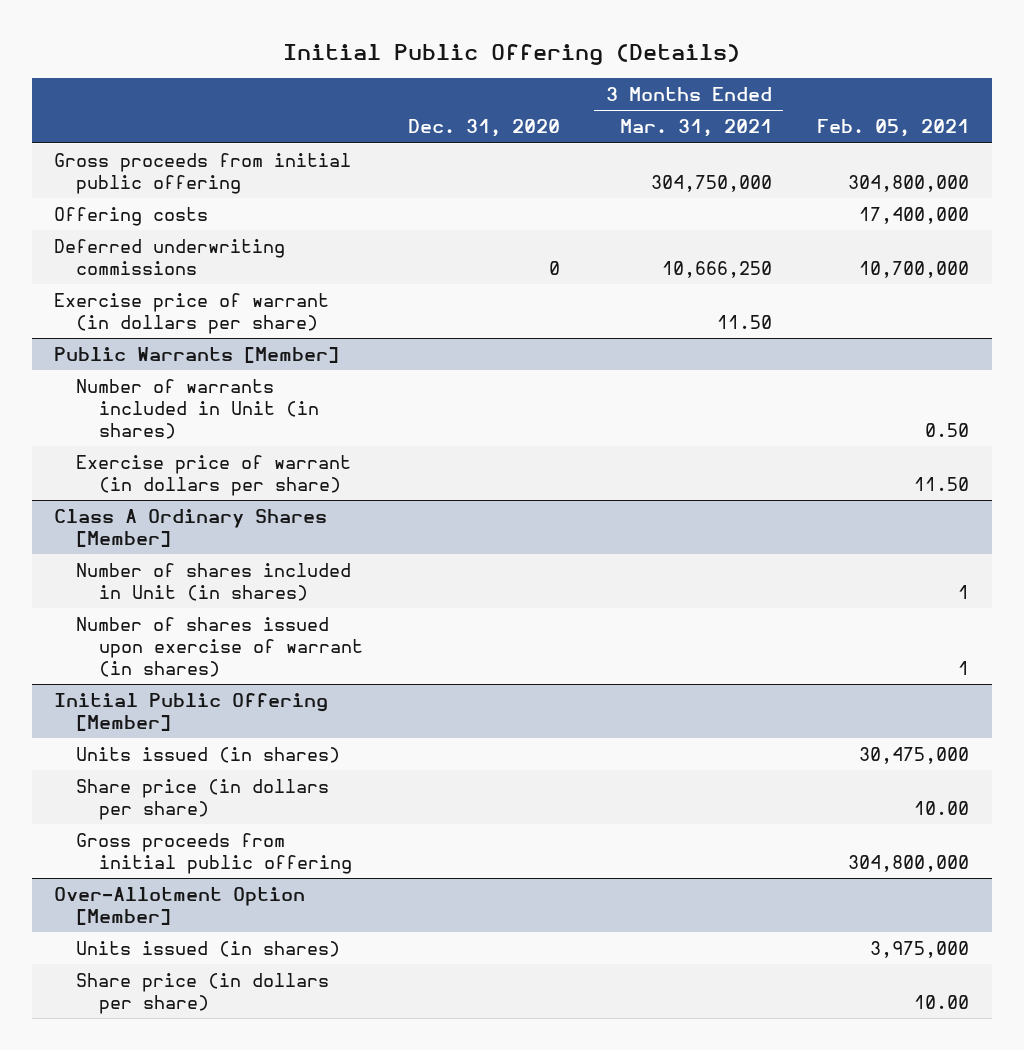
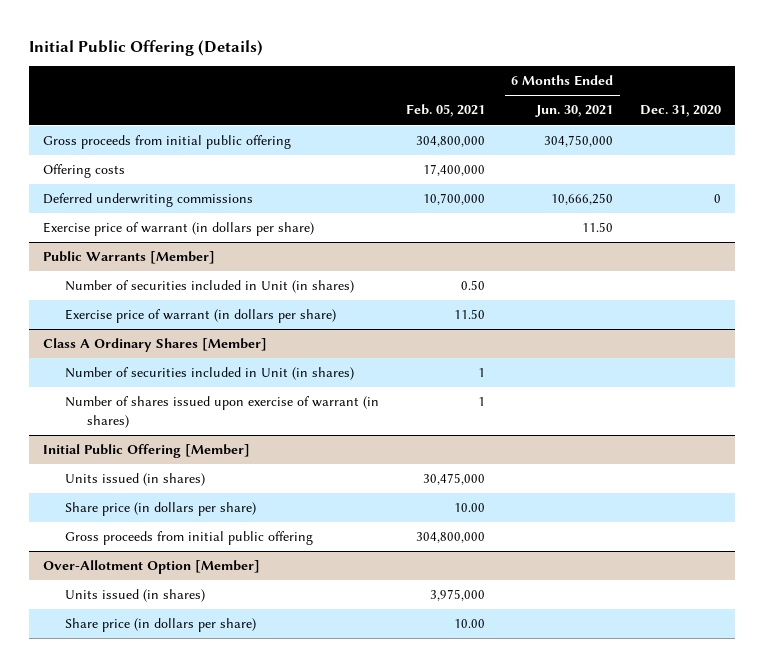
- | Dec. 31, 2020 | 3 Months Ended Mar. 31, 2021 | Feb. 05, 2021
+ | Feb. 05, 2021 | 6 Months Ended Jun. 30, 2021 | Dec. 31, 2020
@ Public Warrants [Member]
- Number of warrants included in Unit (in shares) | | | 0.50
+ Number of securities included in Unit (in shares) | 0.50 | |
@ Class A Ordinary Shares [Member]
- Number of shares included in Unit (in shares) | | | 1
+ Number of securities included in Unit (in shares) | 1 | |

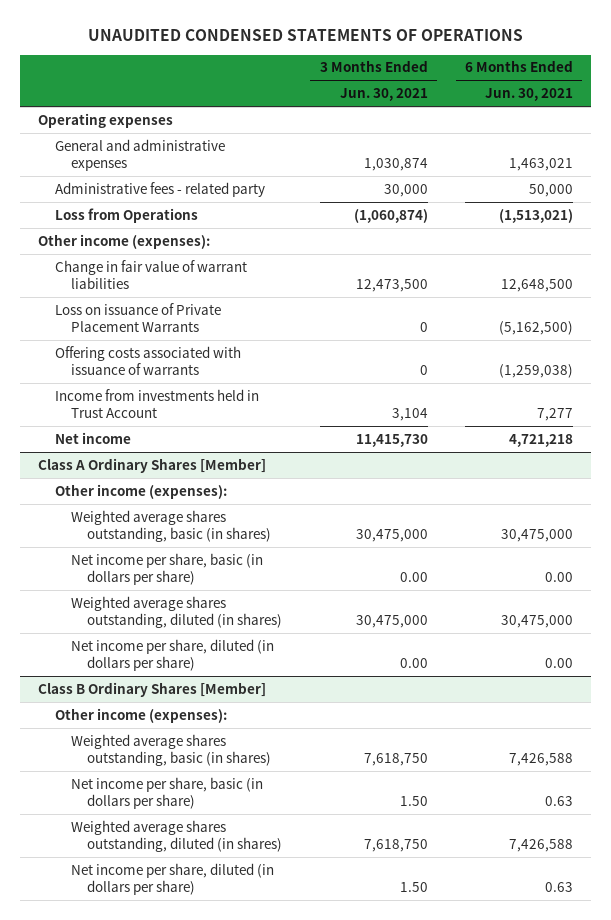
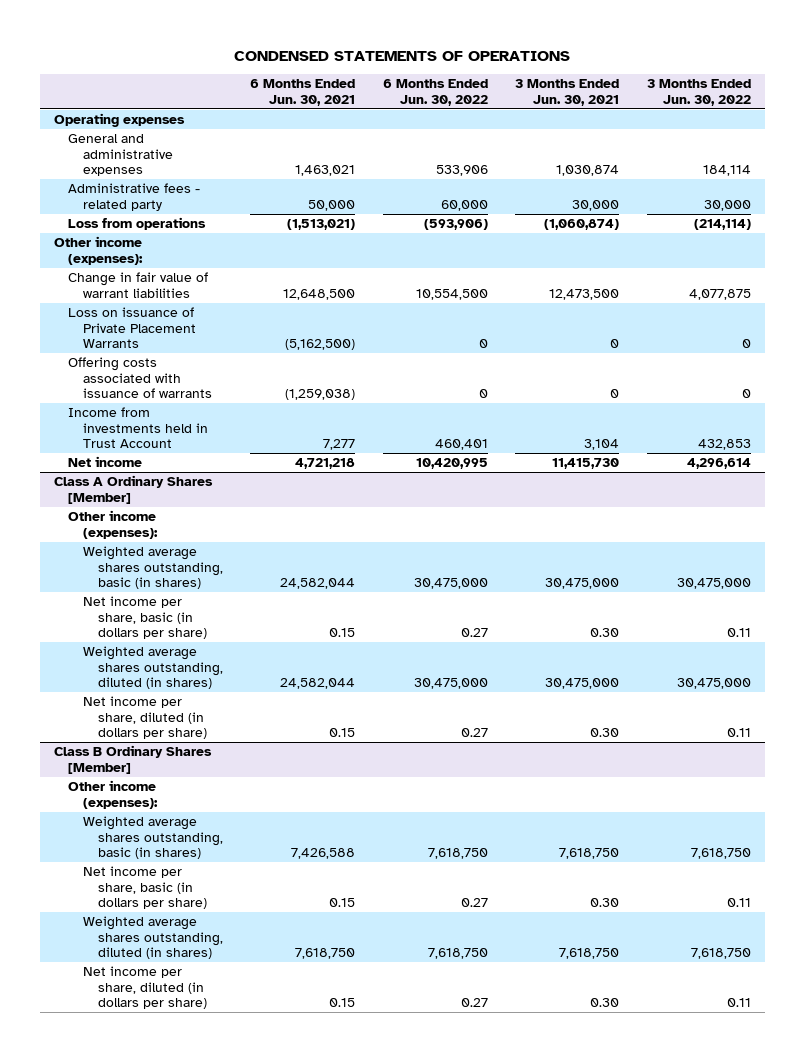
- UNAUDITED CONDENSED STATEMENTS OF OPERATIONS
+ CONDENSED STATEMENTS OF OPERATIONS
- | 3 Months Ended Jun. 30, 2021 | 6 Months Ended Jun. 30, 2021
+ | 6 Months Ended Jun. 30, 2021 | 6 Months Ended Jun. 30, 2022 | 3 Months Ended Jun. 30, 2021 | 3 Months Ended Jun. 30, 2022
- Loss from Operations | (1,060,874) | (1,513,021)
+ Loss from operations | (1,513,021) | (593,906) | (1,060,874) | (214,114)
@ Class A Ordinary Shares [Member]
- Weighted average shares outstanding, basic (in shares) | 30,475,000 | 30,475,000
- Net income per share, basic (in dollars per share) | 0.00 | 0.00
- Weighted average shares outstanding, diluted (in shares) | 30,475,000 | 30,475,000
- Net income per share, diluted (in dollars per share) | 0.00 | 0.00
+ Weighted average shares outstanding, basic (in shares) | 24,582,044 | 30,475,000 | 30,475,000 | 30,475,000
+ Net income per share, basic (in dollars per share) | 0.15 | 0.27 | 0.30 | 0.11
+ Weighted average shares outstanding, diluted (in shares) | 24,582,044 | 30,475,000 | 30,475,000 | 30,475,000
+ Net income per share, diluted (in dollars per share) | 0.15 | 0.27 | 0.30 | 0.11
@ Class B Ordinary Shares [Member]
- Net income per share, basic (in dollars per share) | 1.50 | 0.63
- Weighted average shares outstanding, diluted (in shares) | 7,618,750 | 7,426,588
- Net income per share, diluted (in dollars per share) | 1.50 | 0.63
+ Net income per share, basic (in dollars per share) | 0.15 | 0.27 | 0.30 | 0.11
+ Weighted average shares outstanding, diluted (in shares) | 7,618,750 | 7,618,750 | 7,618,750 | 7,618,750
+ Net income per share, diluted (in dollars per share) | 0.15 | 0.27 | 0.30 | 0.11

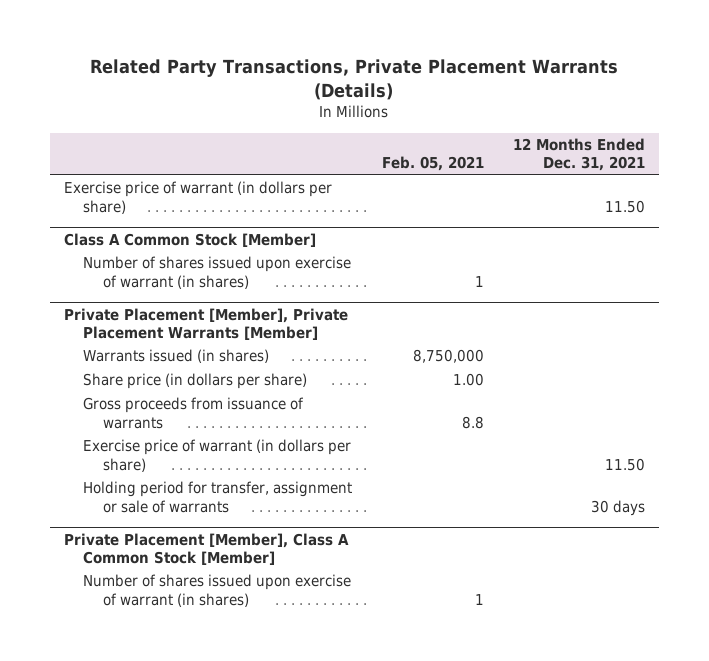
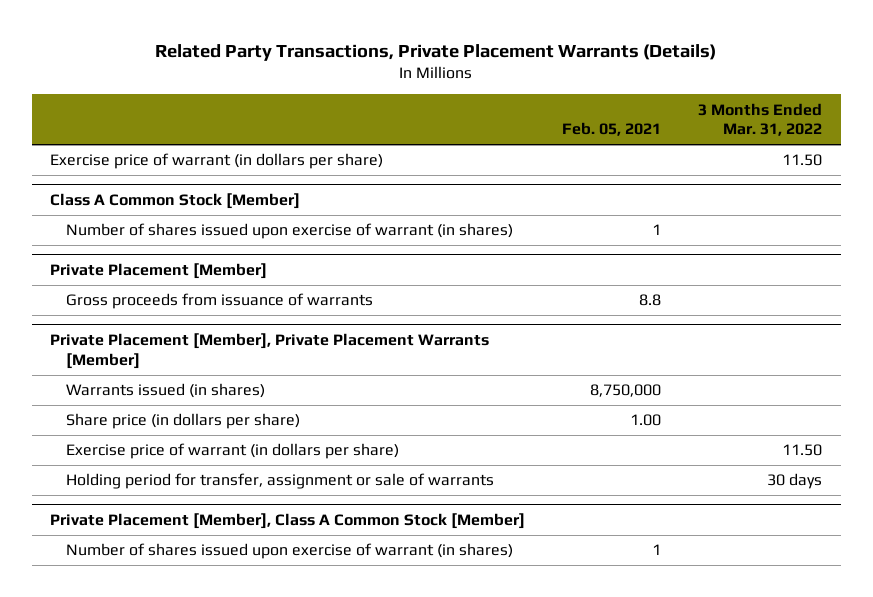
- | Feb. 05, 2021 | 12 Months Ended Dec. 31, 2021
+ | Feb. 05, 2021 | 3 Months Ended Mar. 31, 2022
+ Private Placement [Member]
+ Gross proceeds from issuance of warrants | 8.8 |
@ Private Placement [Member], Private Placement Warrants [Member]
- Gross proceeds from issuance of warrants | 8.8 |

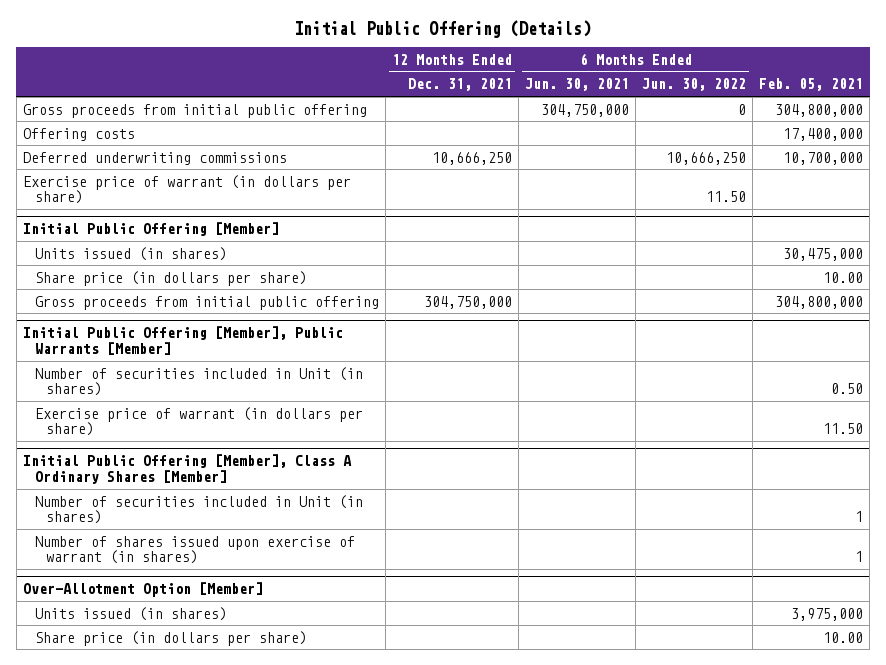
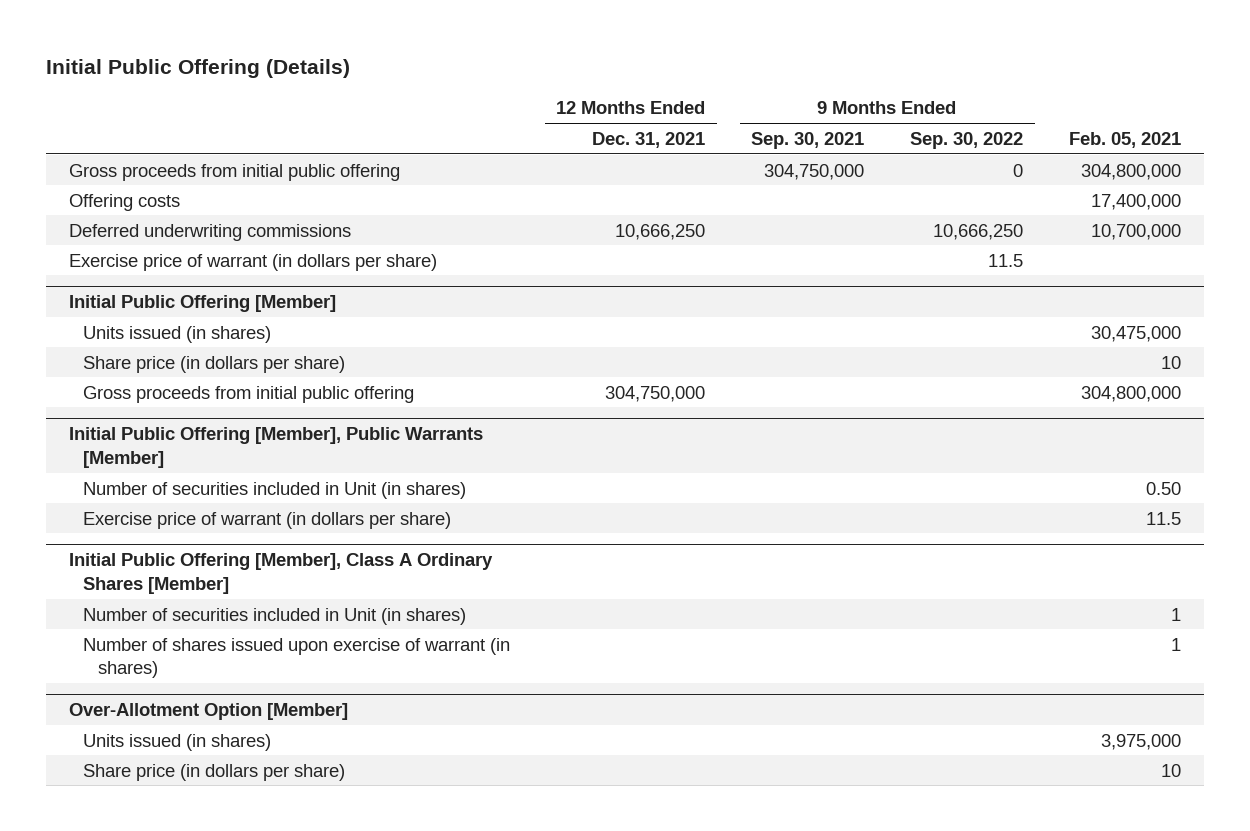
- | 12 Months Ended Dec. 31, 2021 | 6 Months Ended Jun. 30, 2021 | 6 Months Ended Jun. 30, 2022 | Feb. 05, 2021
+ | 12 Months Ended Dec. 31, 2021 | 9 Months Ended Sep. 30, 2021 | 9 Months Ended Sep. 30, 2022 | Feb. 05, 2021
@ Initial Public Offering [Member]
- Share price (in dollars per share) | | | | 10.00
+ Share price (in dollars per share) | | | | 10
@ Initial Public Offering [Member], Public Warrants [Member]
- Exercise price of warrant (in dollars per share) | | | | 11.50
+ Exercise price of warrant (in dollars per share) | | | | 11.5
@ Over-Allotment Option [Member]
- Share price (in dollars per share) | | | | 10.00
+ Share price (in dollars per share) | | | | 10

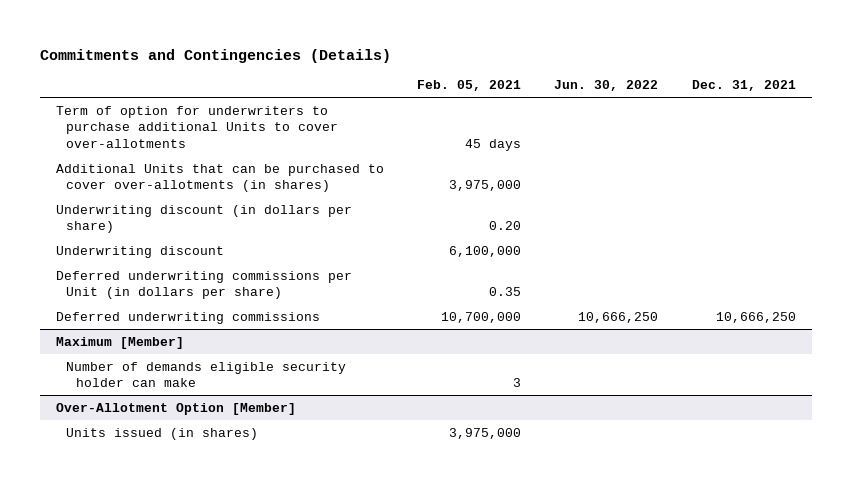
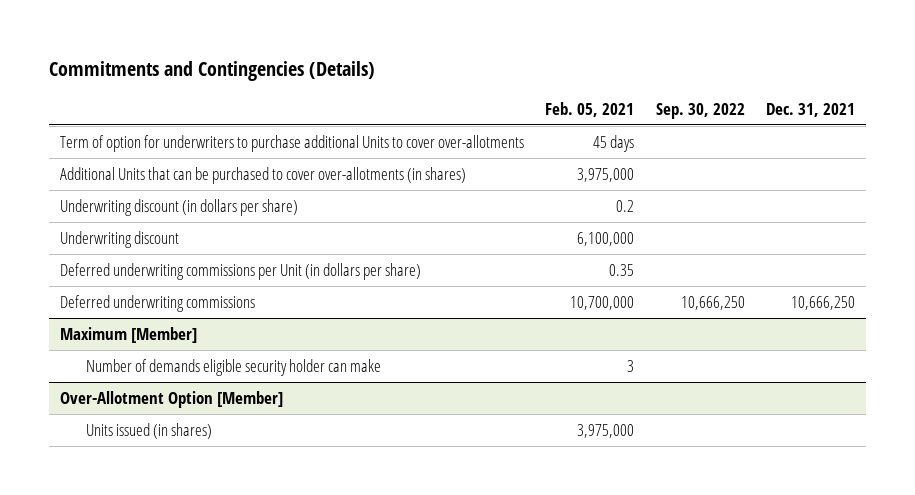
- | Feb. 05, 2021 | Jun. 30, 2022 | Dec. 31, 2021
+ | Feb. 05, 2021 | Sep. 30, 2022 | Dec. 31, 2021
- Underwriting discount (in dollars per share) | 0.20 | |
+ Underwriting discount (in dollars per share) | 0.2 | |

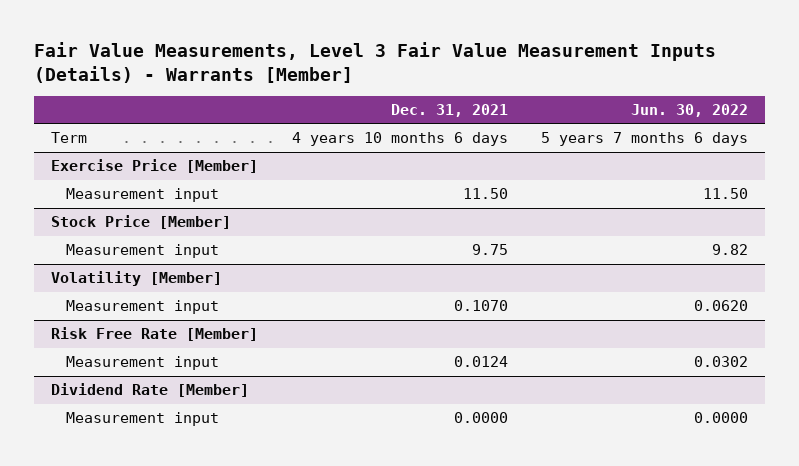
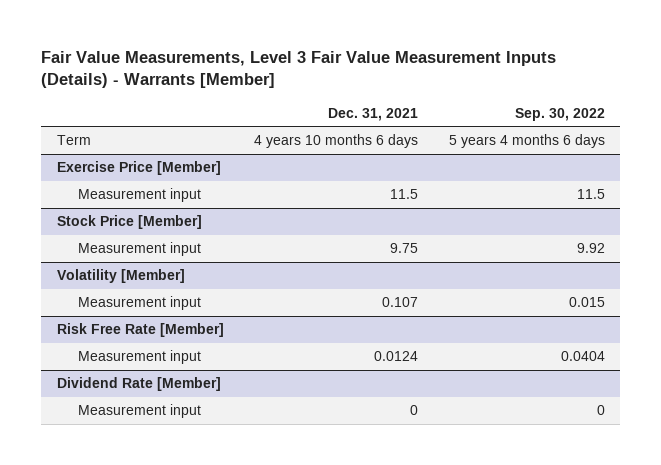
- | Dec. 31, 2021 | Jun. 30, 2022
+ | Dec. 31, 2021 | Sep. 30, 2022
@ Exercise Price [Member]
- Measurement input | 11.50 | 11.50
+ Measurement input | 11.5 | 11.5
@ Volatility [Member]
- Measurement input | 0.1070 | 0.0620
+ Measurement input | 0.107 | 0.015
@ Dividend Rate [Member]
- Measurement input | 0.0000 | 0.0000
+ Measurement input | 0 | 0

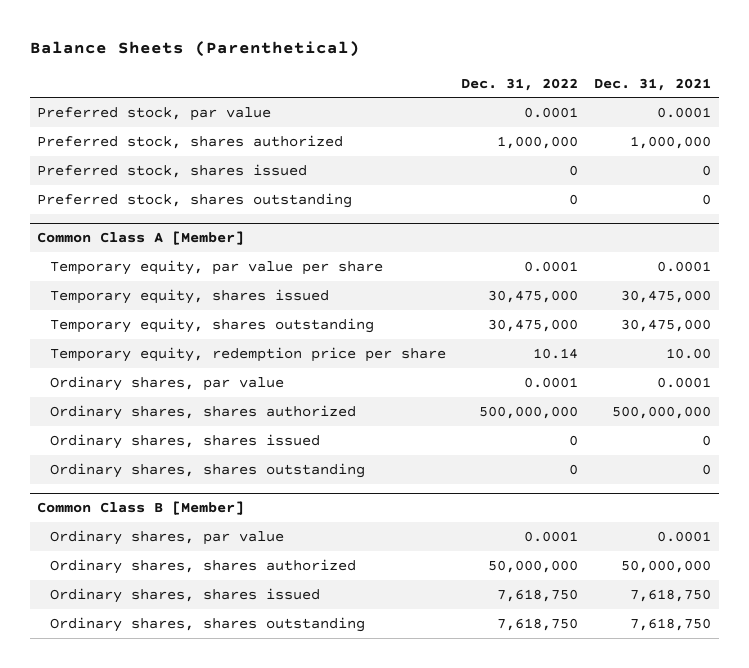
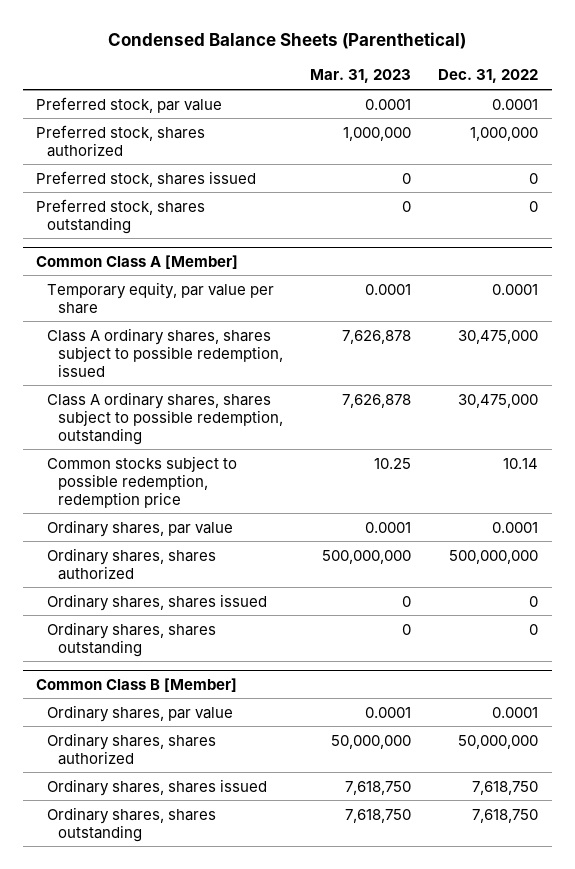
- Balance Sheets (Parenthetical)
+ Condensed Balance Sheets (Parenthetical)
- | Dec. 31, 2022 | Dec. 31, 2021
+ | Mar. 31, 2023 | Dec. 31, 2022
@ Common Class A [Member]
- Temporary equity, shares issued | 30,475,000 | 30,475,000
- Temporary equity, shares outstanding | 30,475,000 | 30,475,000
- Temporary equity, redemption price per share | 10.14 | 10.00
+ Class A ordinary shares, shares subject to possible redemption, issued | 7,626,878 | 30,475,000
+ Class A ordinary shares, shares subject to possible redemption, outstanding | 7,626,878 | 30,475,000
+ Common stocks subject to possible redemption, redemption price | 10.25 | 10.14

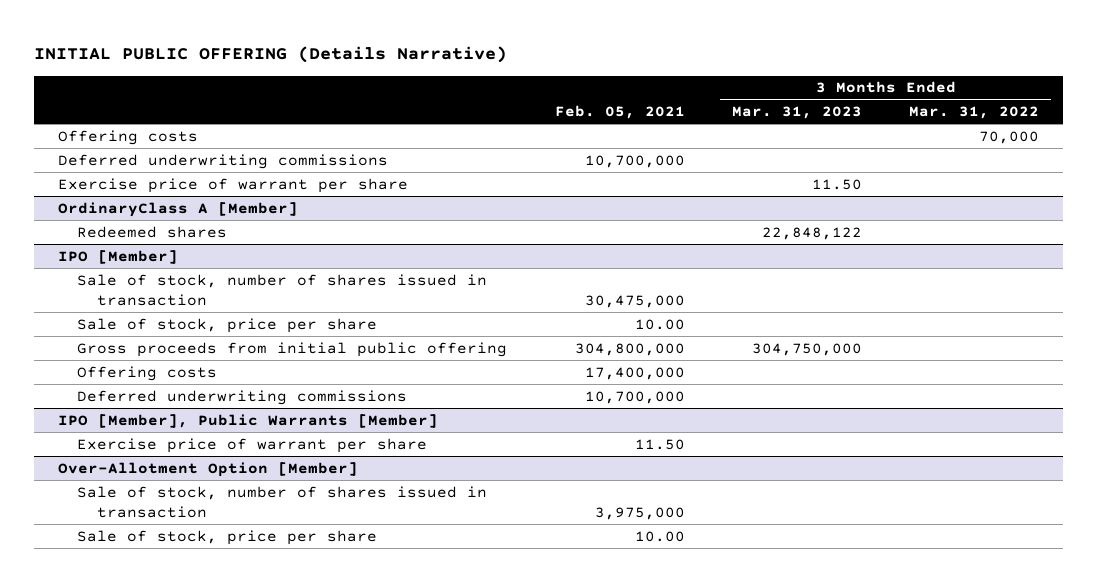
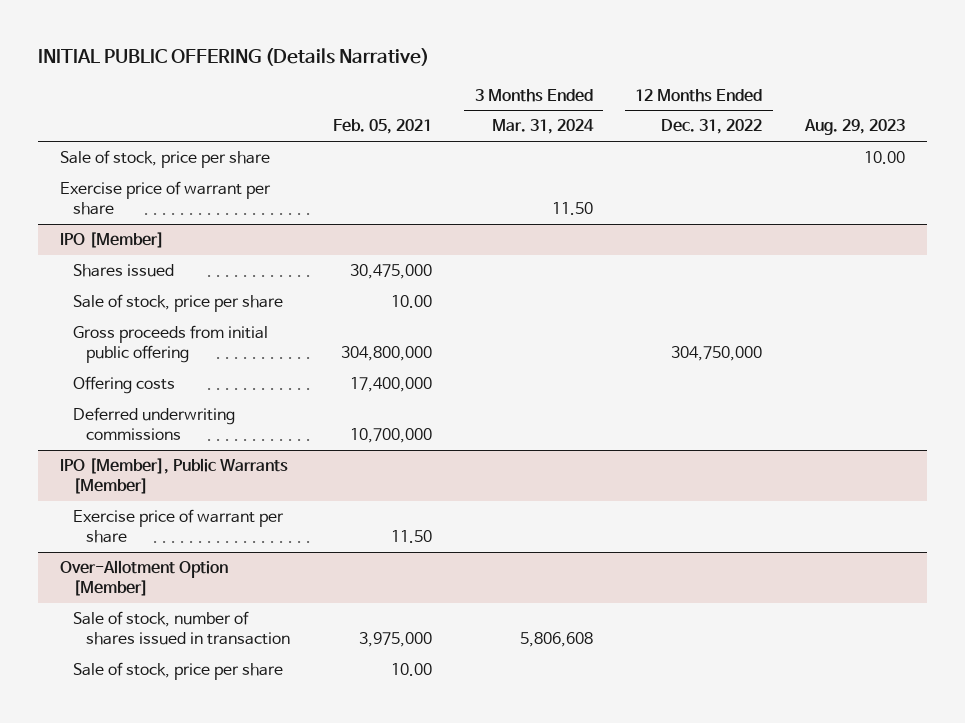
- | Feb. 05, 2021 | 3 Months Ended Mar. 31, 2023 | 3 Months Ended Mar. 31, 2022
+ | Feb. 05, 2021 | 3 Months Ended Mar. 31, 2024 | 12 Months Ended Dec. 31, 2022 | Aug. 29, 2023
- Offering costs | | | 70,000
- Deferred underwriting commissions | 10,700,000 | |
+ Sale of stock, price per share | | | | 10.00
- OrdinaryClass A [Member]
- Redeemed shares | | 22,848,122 |
@ IPO [Member]
- Sale of stock, number of shares issued in transaction | 30,475,000 | |
+ Shares issued | 30,475,000 | | |

